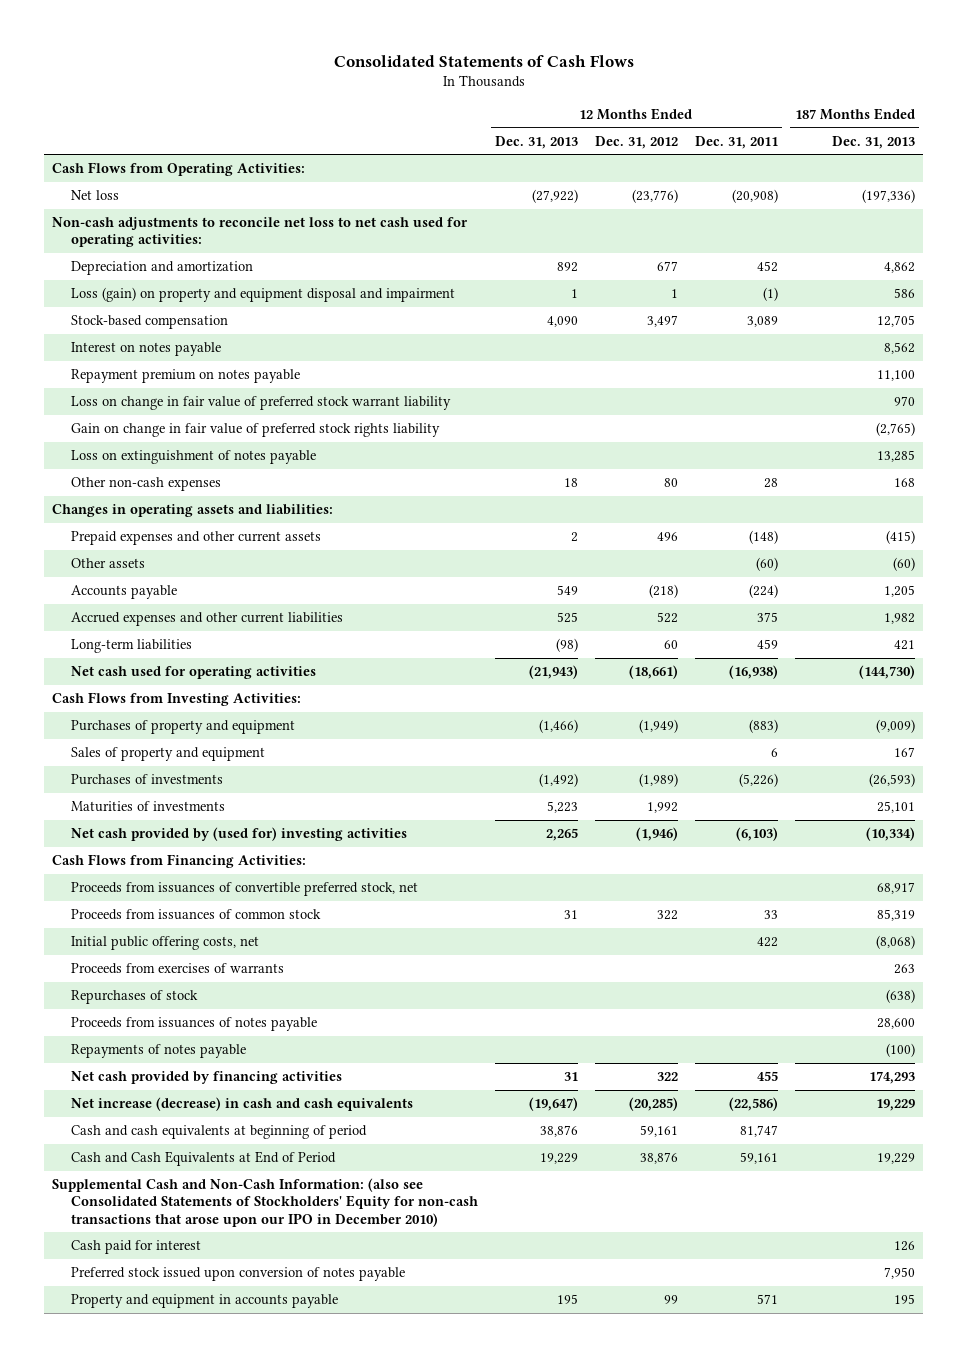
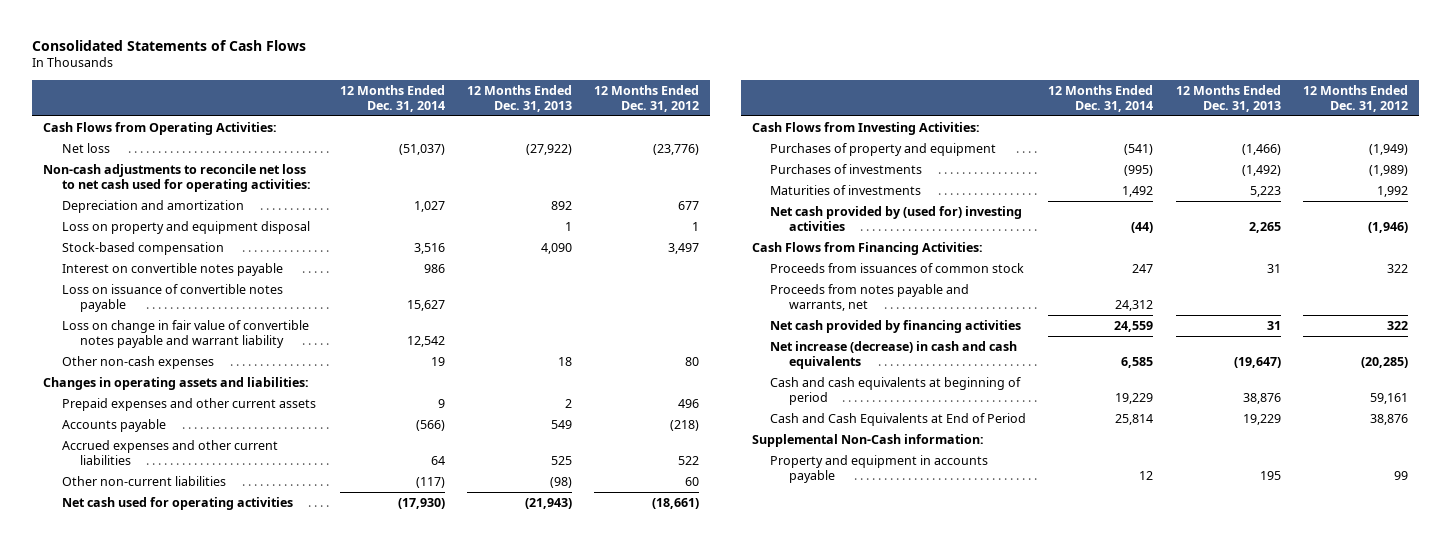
- | 12 Months Ended Dec. 31, 2013 | 12 Months Ended Dec. 31, 2012 | 12 Months Ended Dec. 31, 2011 | 187 Months Ended Dec. 31, 2013
+ | 12 Months Ended Dec. 31, 2014 | 12 Months Ended Dec. 31, 2013 | 12 Months Ended Dec. 31, 2012
- Loss (gain) on property and equipment disposal and impairment | 1 | 1 | (1) | 586
+ Loss on property and equipment disposal | | 1 | 1
- Interest on notes payable | | | | 8,562
- Repayment premium on notes payable | | | | 11,100
- Loss on change in fair value of preferred stock warrant liability | | | | 970
- Gain on change in fair value of preferred stock rights liability | | | | (2,765)
- Loss on extinguishment of notes payable | | | | 13,285
+ Interest on convertible notes payable | 986 | |
+ Loss on issuance of convertible notes payable | 15,627 | |
+ Loss on change in fair value of convertible notes payable and warrant liability | 12,542 | |
- Other assets | | | (60) | (60)
- Long-term liabilities | (98) | 60 | 459 | 421
+ Other non-current liabilities | (117) | (98) | 60
- Sales of property and equipment | | | 6 | 167
- Proceeds from issuances of convertible preferred stock, net | | | | 68,917
- Initial public offering costs, net | | | 422 | (8,068)
- Proceeds from exercises of warrants | | | | 263
- Repurchases of stock | | | | (638)
- Proceeds from issuances of notes payable | | | | 28,600
- Repayments of notes payable | | | | (100)
+ Proceeds from notes payable and warrants, net | 24,312 | |
- Supplemental Cash and Non-Cash Information: (also see Consolidated Statements of Stockholders' Equity for non-cash transactions that arose upon our IPO in December 2010)
- Cash paid for interest | | | | 126
- Preferred stock issued upon conversion of notes payable | | | | 7,950
+ Supplemental Non-Cash information:

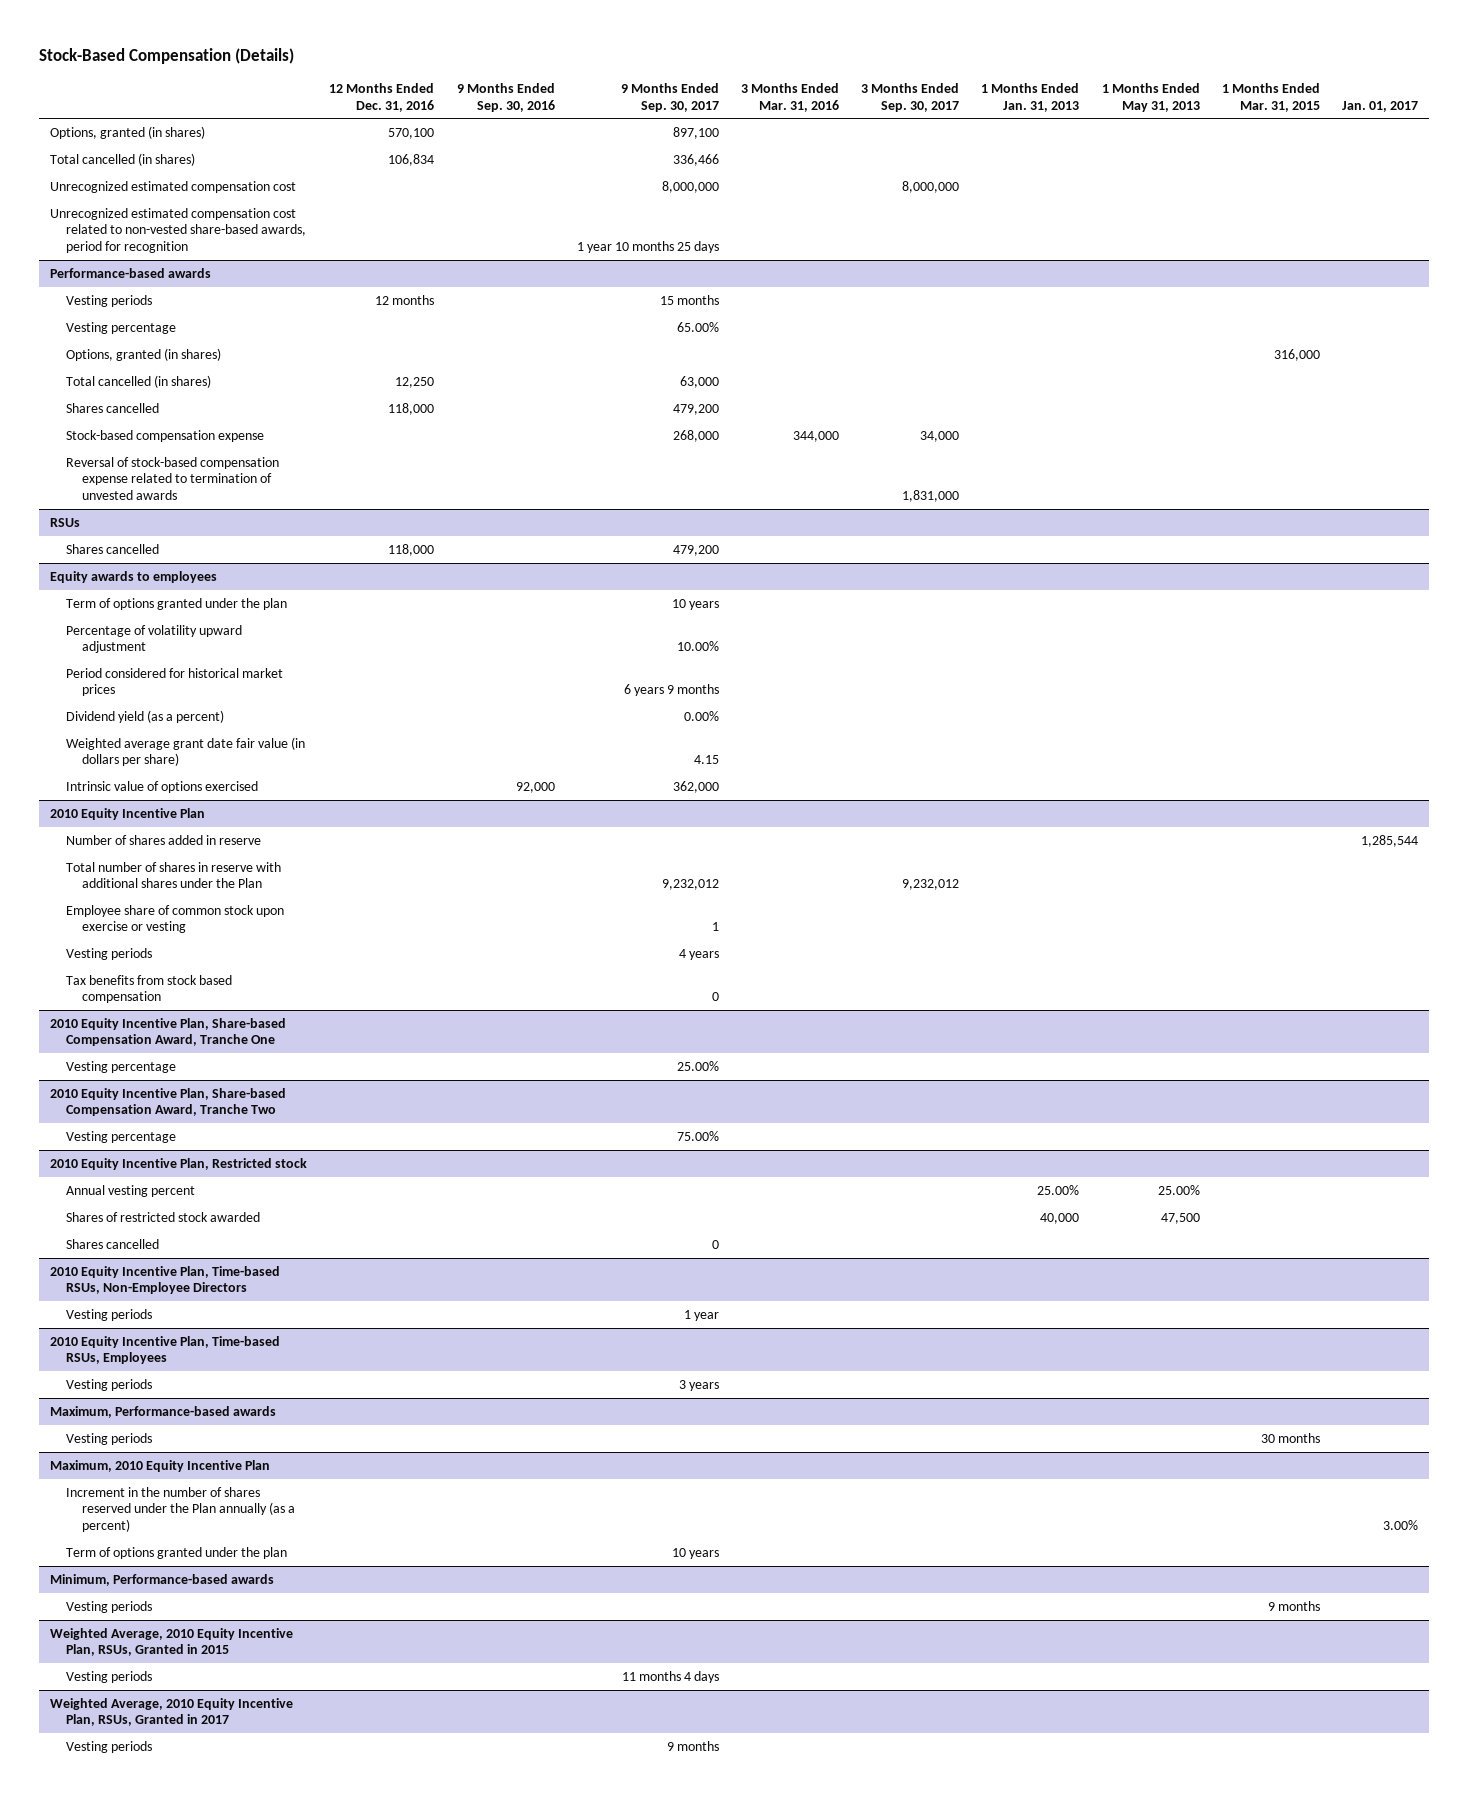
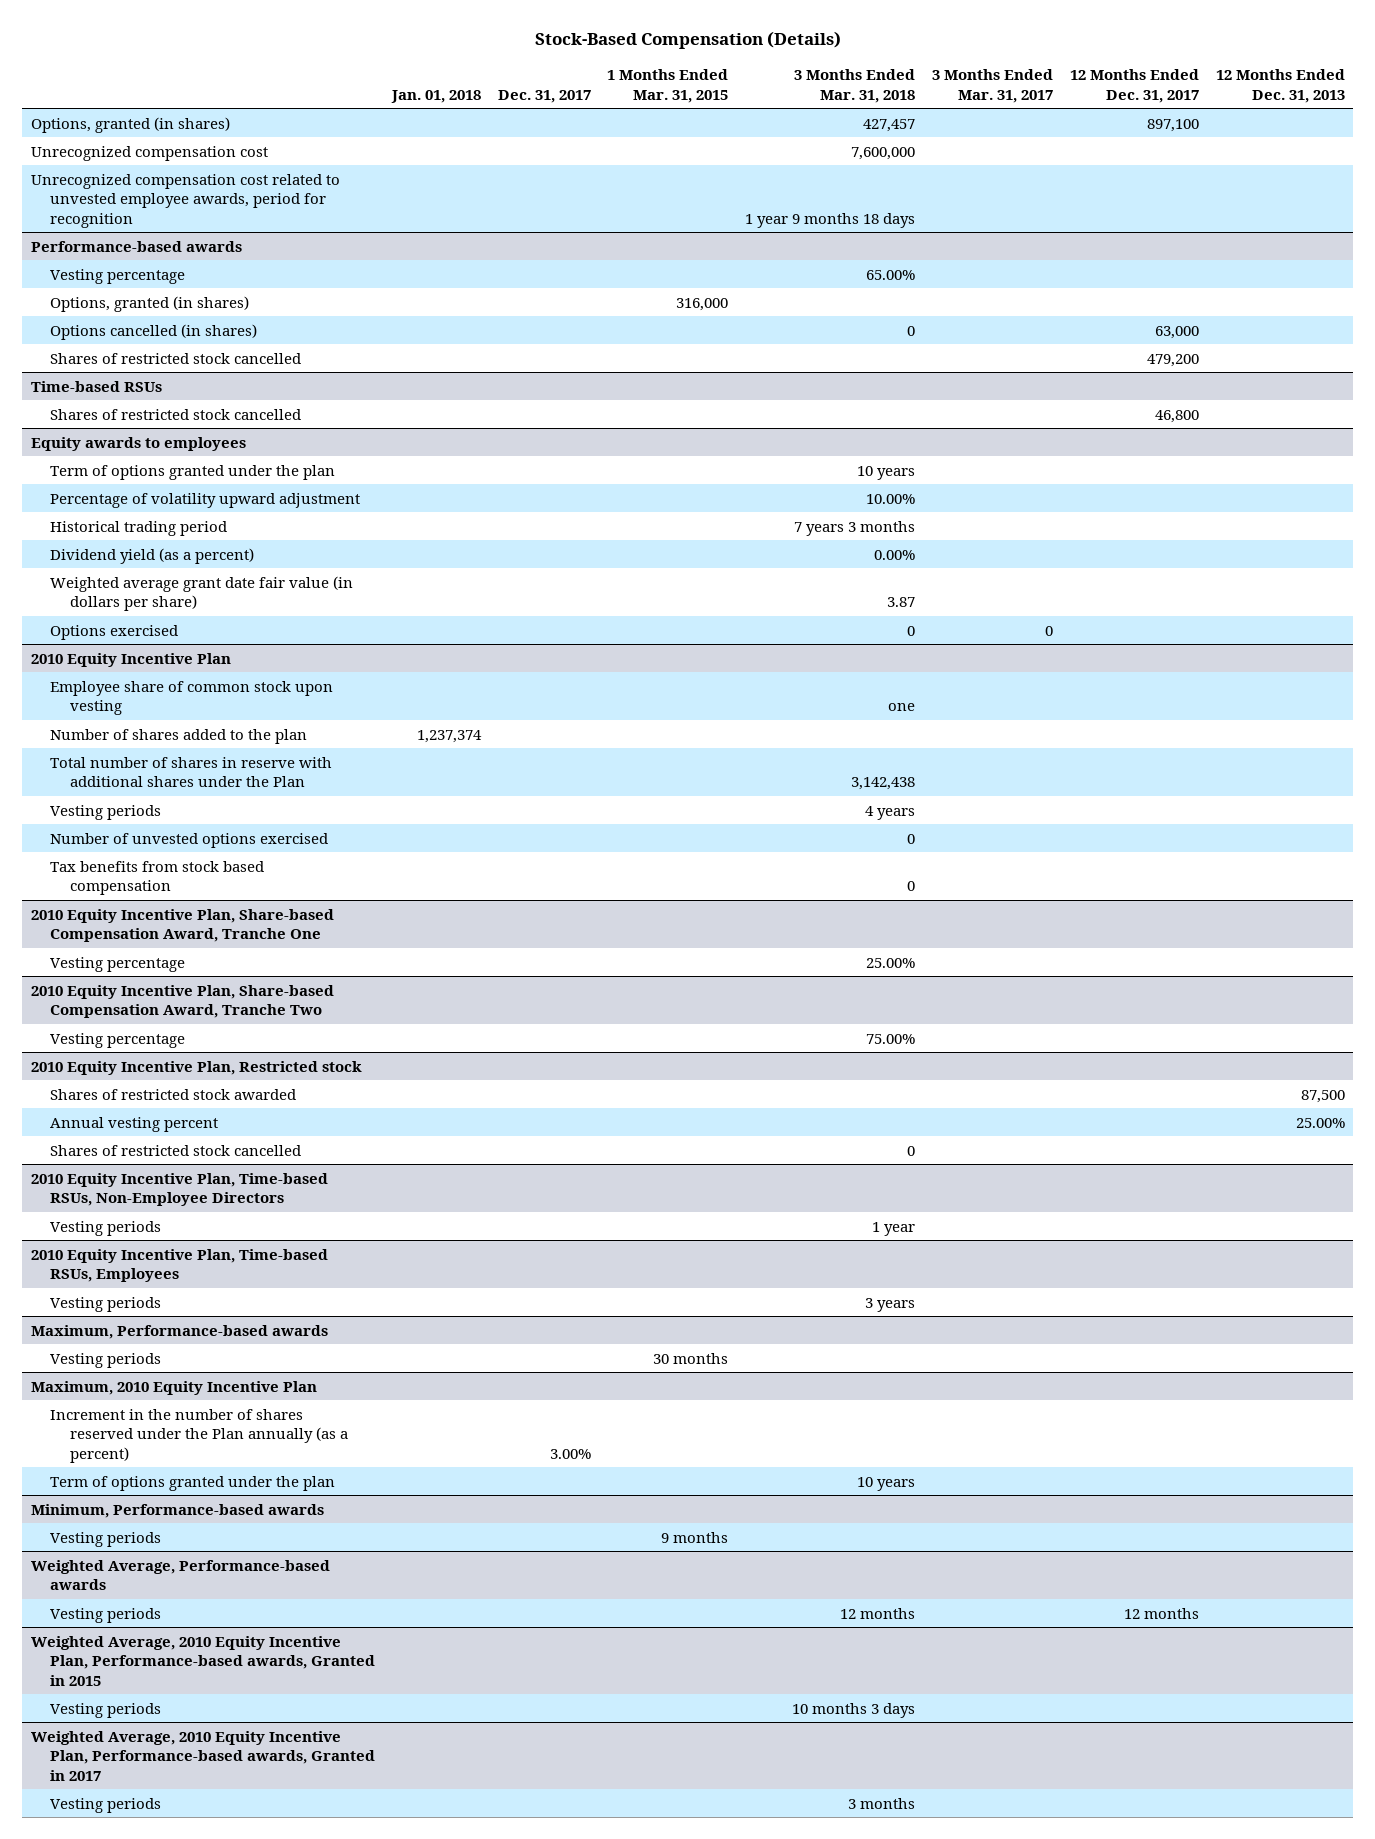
- | 12 Months Ended Dec. 31, 2016 | 9 Months Ended Sep. 30, 2016 | 9 Months Ended Sep. 30, 2017 | 3 Months Ended Mar. 31, 2016 | 3 Months Ended Sep. 30, 2017 | 1 Months Ended Jan. 31, 2013 | 1 Months Ended May 31, 2013 | 1 Months Ended Mar. 31, 2015 | Jan. 01, 2017
+ | Jan. 01, 2018 | Dec. 31, 2017 | 1 Months Ended Mar. 31, 2015 | 3 Months Ended Mar. 31, 2018 | 3 Months Ended Mar. 31, 2017 | 12 Months Ended Dec. 31, 2017 | 12 Months Ended Dec. 31, 2013
- Total cancelled (in shares) | 106,834 | | 336,466 | | | | | |
- Unrecognized estimated compensation cost | | | 8,000,000 | | 8,000,000 | | | |
- Unrecognized estimated compensation cost related to non-vested share-based awards, period for recognition | | | 1 year 10 months 25 days | | | | | |
+ Unrecognized compensation cost | | | | 7,600,000 | | |
+ Unrecognized compensation cost related to unvested employee awards, period for recognition | | | | 1 year 9 months 18 days | | |
@ Performance-based awards
- Vesting periods | 12 months | | 15 months | | | | | |
- Total cancelled (in shares) | 12,250 | | 63,000 | | | | | |
- Shares cancelled | 118,000 | | 479,200 | | | | | |
- Stock-based compensation expense | | | 268,000 | 344,000 | 34,000 | | | |
- Reversal of stock-based compensation expense related to termination of unvested awards | | | | | 1,831,000 | | | |
- RSUs
- Shares cancelled | 118,000 | | 479,200 | | | | | |
@ Performance-based awards
+ Options cancelled (in shares) | | | | 0 | | 63,000 |
+ Shares of restricted stock cancelled | | | | | | 479,200 |
+ Time-based RSUs
+ Shares of restricted stock cancelled | | | | | | 46,800 |
@ Equity awards to employees
- Period considered for historical market prices | | | 6 years 9 months | | | | | |
+ Historical trading period | | | | 7 years 3 months | | |
- Intrinsic value of options exercised | | 92,000 | 362,000 | | | | | |
+ Options exercised | | | | 0 | 0 | |
@ 2010 Equity Incentive Plan
- Number of shares added in reserve | | | | | | | | | 1,285,544
+ Employee share of common stock upon vesting | | | | one | | |
+ Number of shares added to the plan | 1,237,374 | | | | | |
- Employee share of common stock upon exercise or vesting | | | 1 | | | | | |
+ Number of unvested options exercised | | | | 0 | | |
@ 2010 Equity Incentive Plan, Restricted stock
- Shares cancelled | | | 0 | | | | | |
moved down: Annual vesting percent | | | | | | | 25.00%
+ Shares of restricted stock cancelled | | | | 0 | | |
- Weighted Average, 2010 Equity Incentive Plan, RSUs, Granted in 2015
+ Weighted Average, Performance-based awards
+ Vesting periods | | | | 12 months | | 12 months |
+ Weighted Average, 2010 Equity Incentive Plan, Performance-based awards, Granted in 2015
- Weighted Average, 2010 Equity Incentive Plan, RSUs, Granted in 2017
+ Weighted Average, 2010 Equity Incentive Plan, Performance-based awards, Granted in 2017

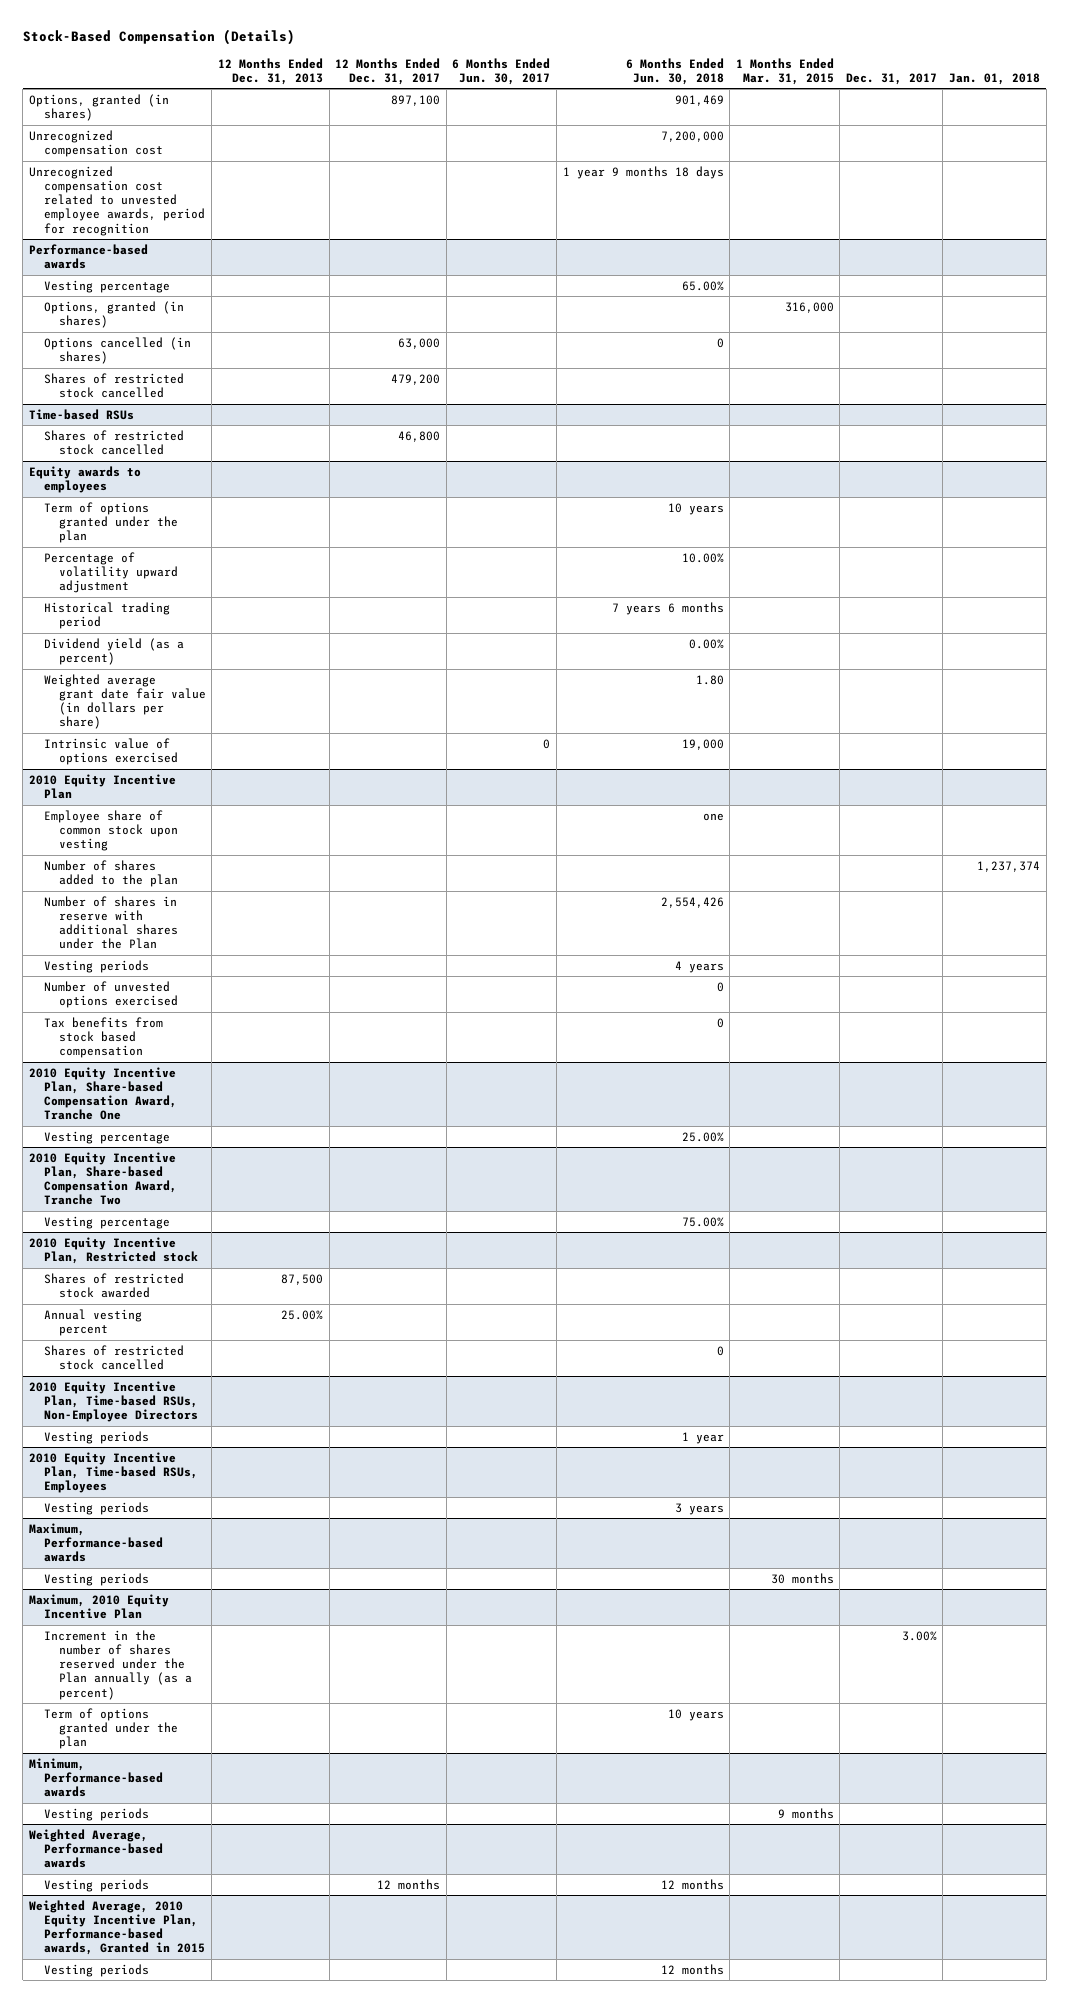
- | Jan. 01, 2018 | Dec. 31, 2017 | 1 Months Ended Mar. 31, 2015 | 3 Months Ended Mar. 31, 2018 | 3 Months Ended Mar. 31, 2017 | 12 Months Ended Dec. 31, 2017 | 12 Months Ended Dec. 31, 2013
+ | 12 Months Ended Dec. 31, 2013 | 12 Months Ended Dec. 31, 2017 | 6 Months Ended Jun. 30, 2017 | 6 Months Ended Jun. 30, 2018 | 1 Months Ended Mar. 31, 2015 | Dec. 31, 2017 | Jan. 01, 2018
@ Equity awards to employees
- Options exercised | | | | 0 | 0 | |
+ Intrinsic value of options exercised | | | 0 | 19,000 | | |
@ 2010 Equity Incentive Plan
- Total number of shares in reserve with additional shares under the Plan | | | | 3,142,438 | | |
+ Number of shares in reserve with additional shares under the Plan | | | | 2,554,426 | | |
- Weighted Average, 2010 Equity Incentive Plan, Performance-based awards, Granted in 2017
- Vesting periods | | | | 3 months | | |

